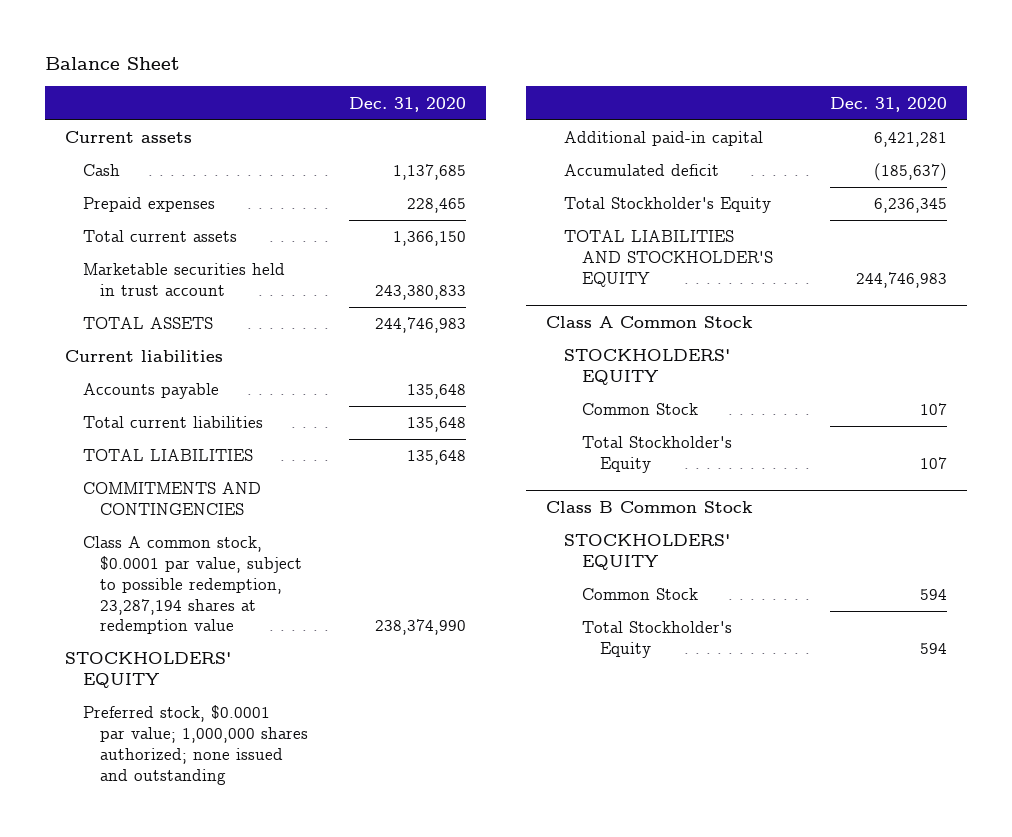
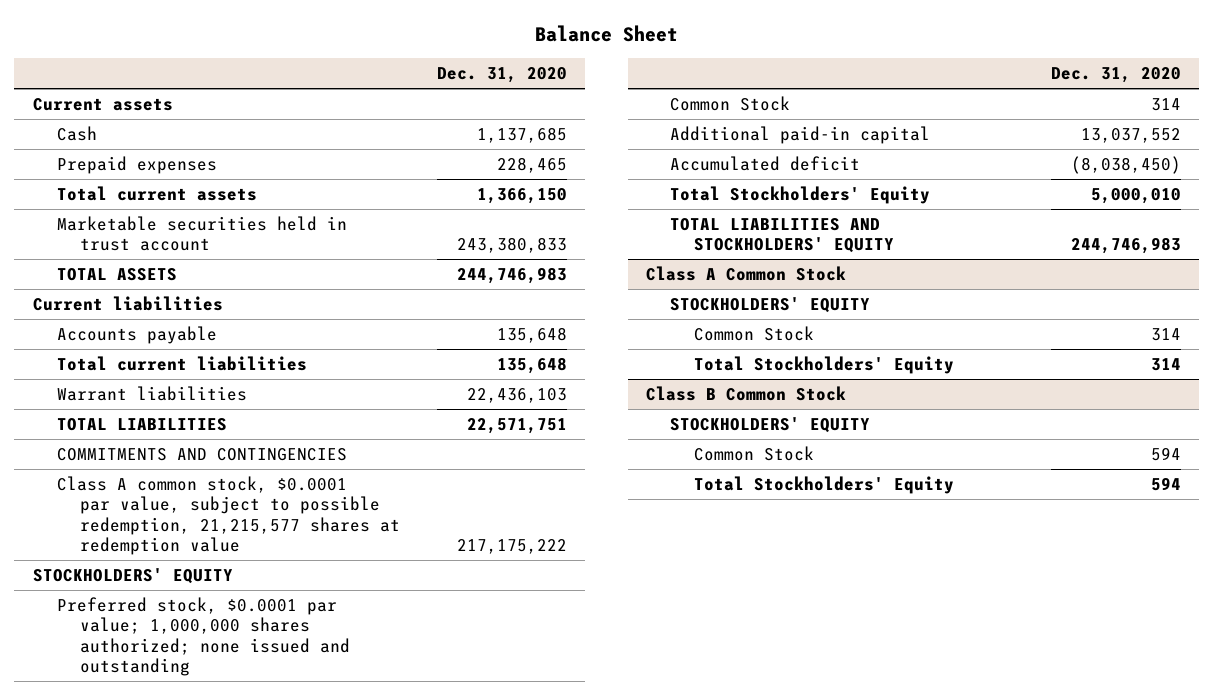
- TOTAL LIABILITIES | 135,648
+ Warrant liabilities | 22,436,103
+ TOTAL LIABILITIES | 22,571,751
- Class A common stock, $0.0001 par value, subject to possible redemption, 23,287,194 shares at redemption value | 238,374,990
+ Class A common stock, $0.0001 par value, subject to possible redemption, 21,215,577 shares at redemption value | 217,175,222
- Additional paid-in capital | 6,421,281
- Accumulated deficit | (185,637)
- Total Stockholder's Equity | 6,236,345
- TOTAL LIABILITIES AND STOCKHOLDER'S EQUITY | 244,746,983
+ Common Stock | 314
+ Additional paid-in capital | 13,037,552
+ Accumulated deficit | (8,038,450)
+ Total Stockholders' Equity | 5,000,010
+ TOTAL LIABILITIES AND STOCKHOLDERS' EQUITY | 244,746,983
@ Class A Common Stock
- Common Stock | 107
- Total Stockholder's Equity | 107
+ Common Stock | 314
+ Total Stockholders' Equity | 314
@ Class B Common Stock
- Total Stockholder's Equity | 594
+ Total Stockholders' Equity | 594

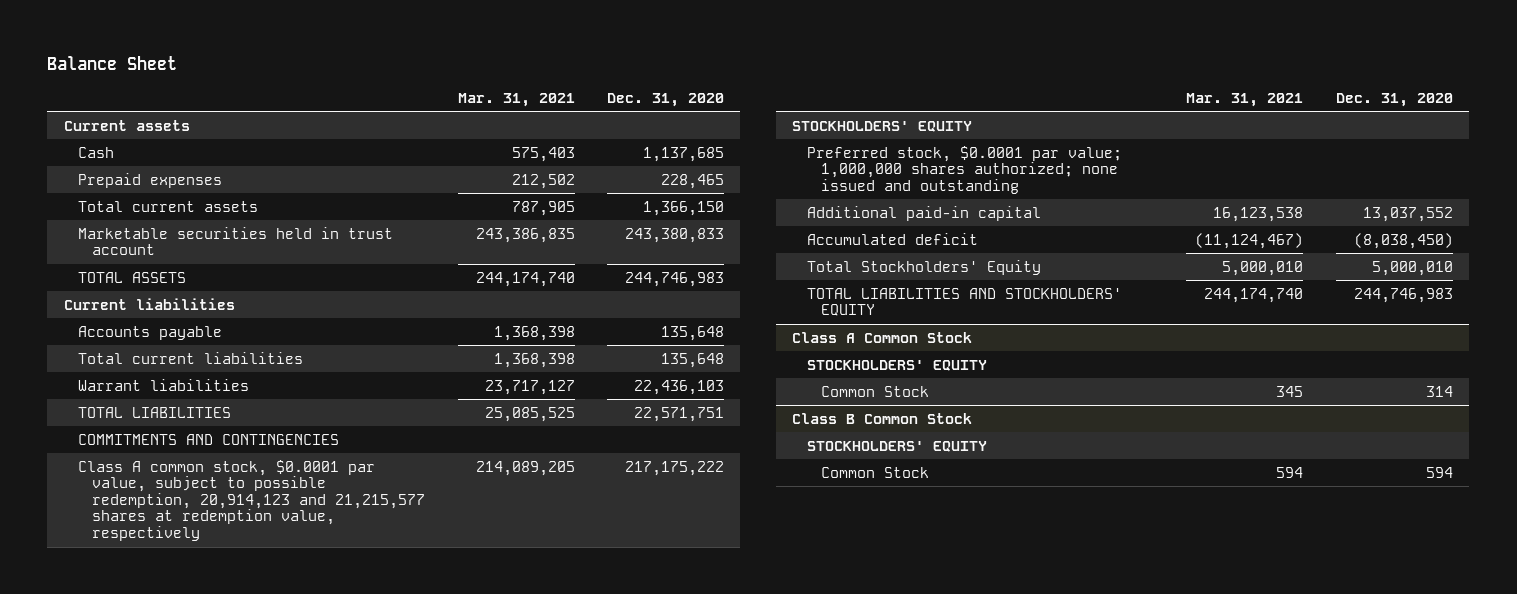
- | Dec. 31, 2020
+ | Mar. 31, 2021 | Dec. 31, 2020
- Class A common stock, $0.0001 par value, subject to possible redemption, 21,215,577 shares at redemption value | 217,175,222
+ Class A common stock, $0.0001 par value, subject to possible redemption, 20,914,123 and 21,215,577 shares at redemption value, respectively | 214,089,205 | 217,175,222
- Common Stock | 314
@ Class A Common Stock
- Total Stockholders' Equity | 314
@ Class B Common Stock
- Total Stockholders' Equity | 594

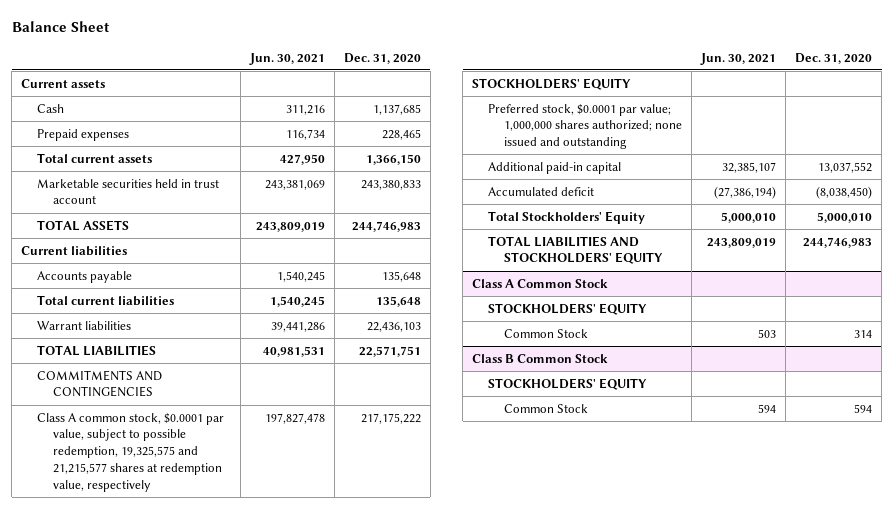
- | Mar. 31, 2021 | Dec. 31, 2020
+ | Jun. 30, 2021 | Dec. 31, 2020
- Class A common stock, $0.0001 par value, subject to possible redemption, 20,914,123 and 21,215,577 shares at redemption value, respectively | 214,089,205 | 217,175,222
+ Class A common stock, $0.0001 par value, subject to possible redemption, 19,325,575 and 21,215,577 shares at redemption value, respectively | 197,827,478 | 217,175,222

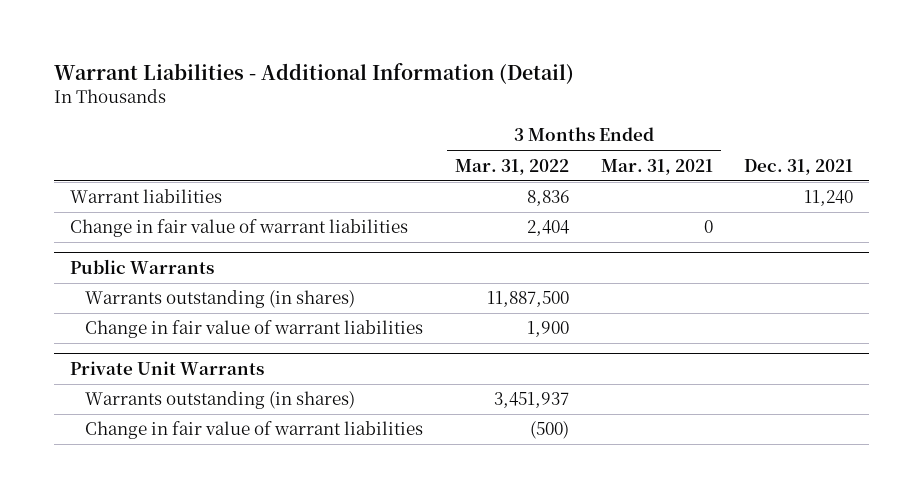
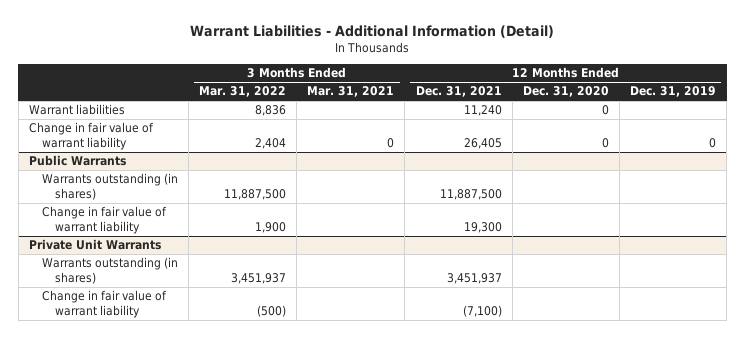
- | 3 Months Ended Mar. 31, 2022 | 3 Months Ended Mar. 31, 2021 | Dec. 31, 2021
+ | 3 Months Ended Mar. 31, 2022 | 3 Months Ended Mar. 31, 2021 | 12 Months Ended Dec. 31, 2021 | 12 Months Ended Dec. 31, 2020 | 12 Months Ended Dec. 31, 2019
- Change in fair value of warrant liabilities | 2,404 | 0 |
+ Change in fair value of warrant liability | 2,404 | 0 | 26,405 | 0 | 0
@ Public Warrants
- Change in fair value of warrant liabilities | 1,900 | |
+ Change in fair value of warrant liability | 1,900 | | 19,300 | |
@ Private Unit Warrants
- Change in fair value of warrant liabilities | (500) | |
+ Change in fair value of warrant liability | (500) | | (7,100) | |

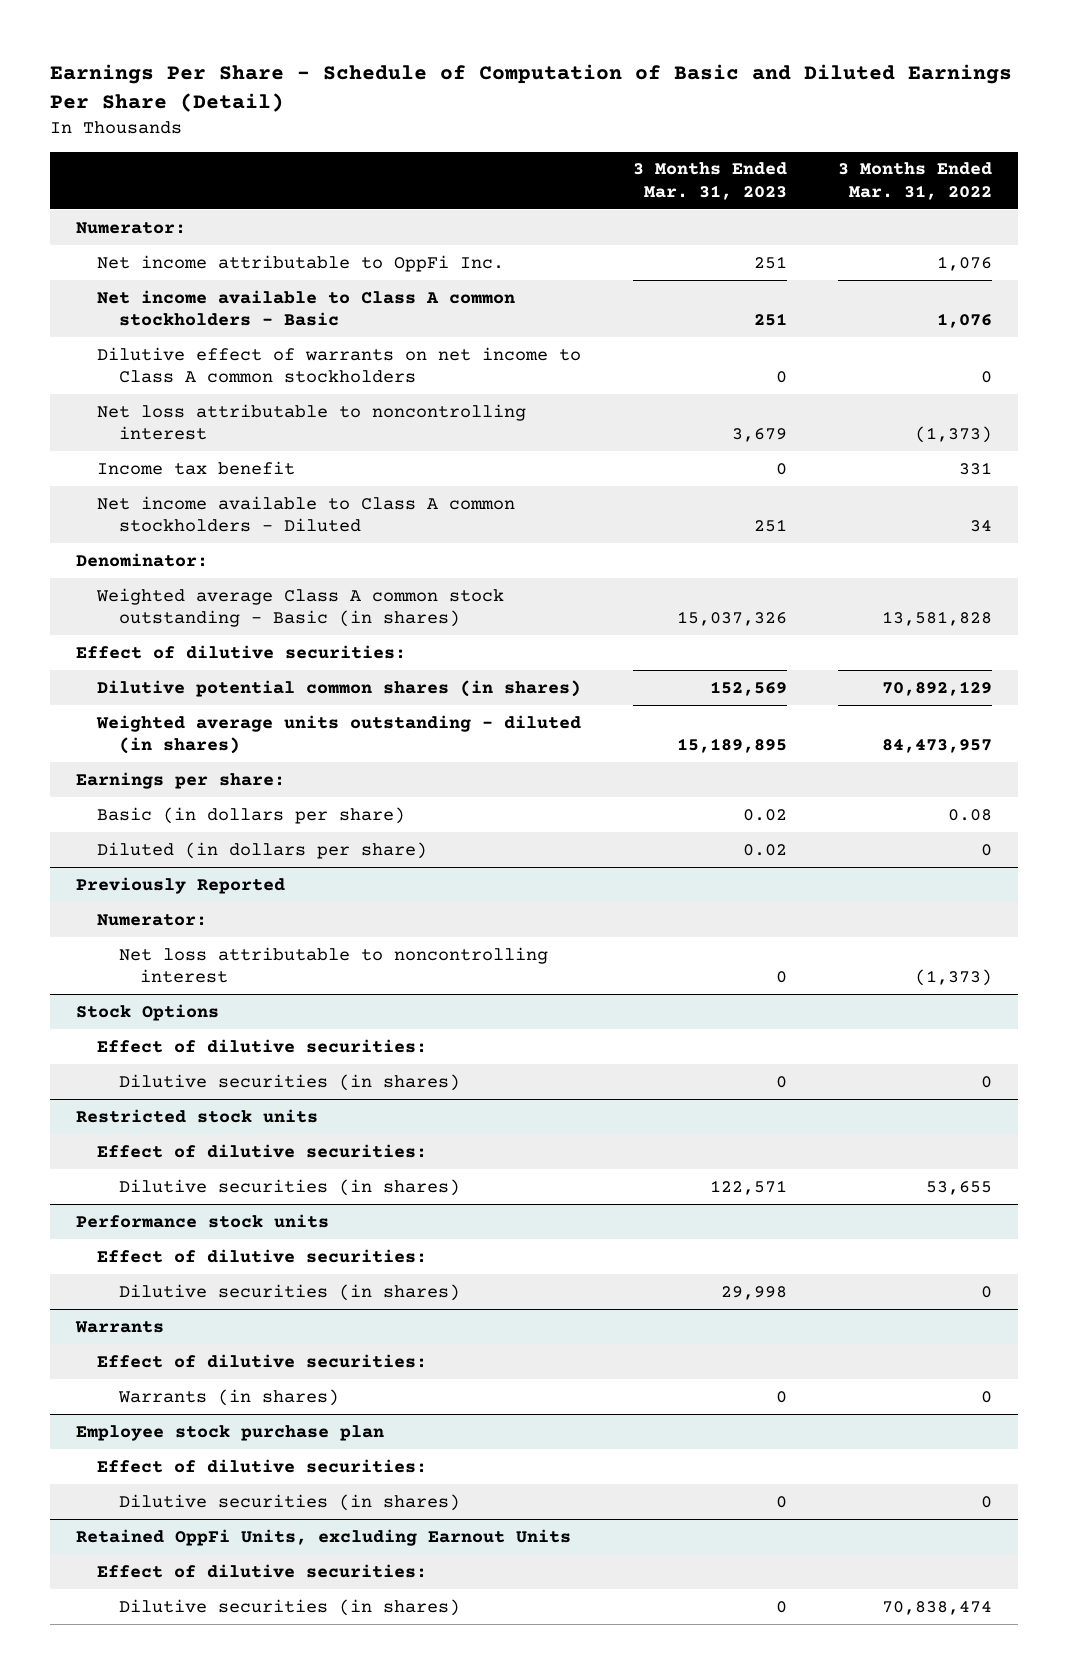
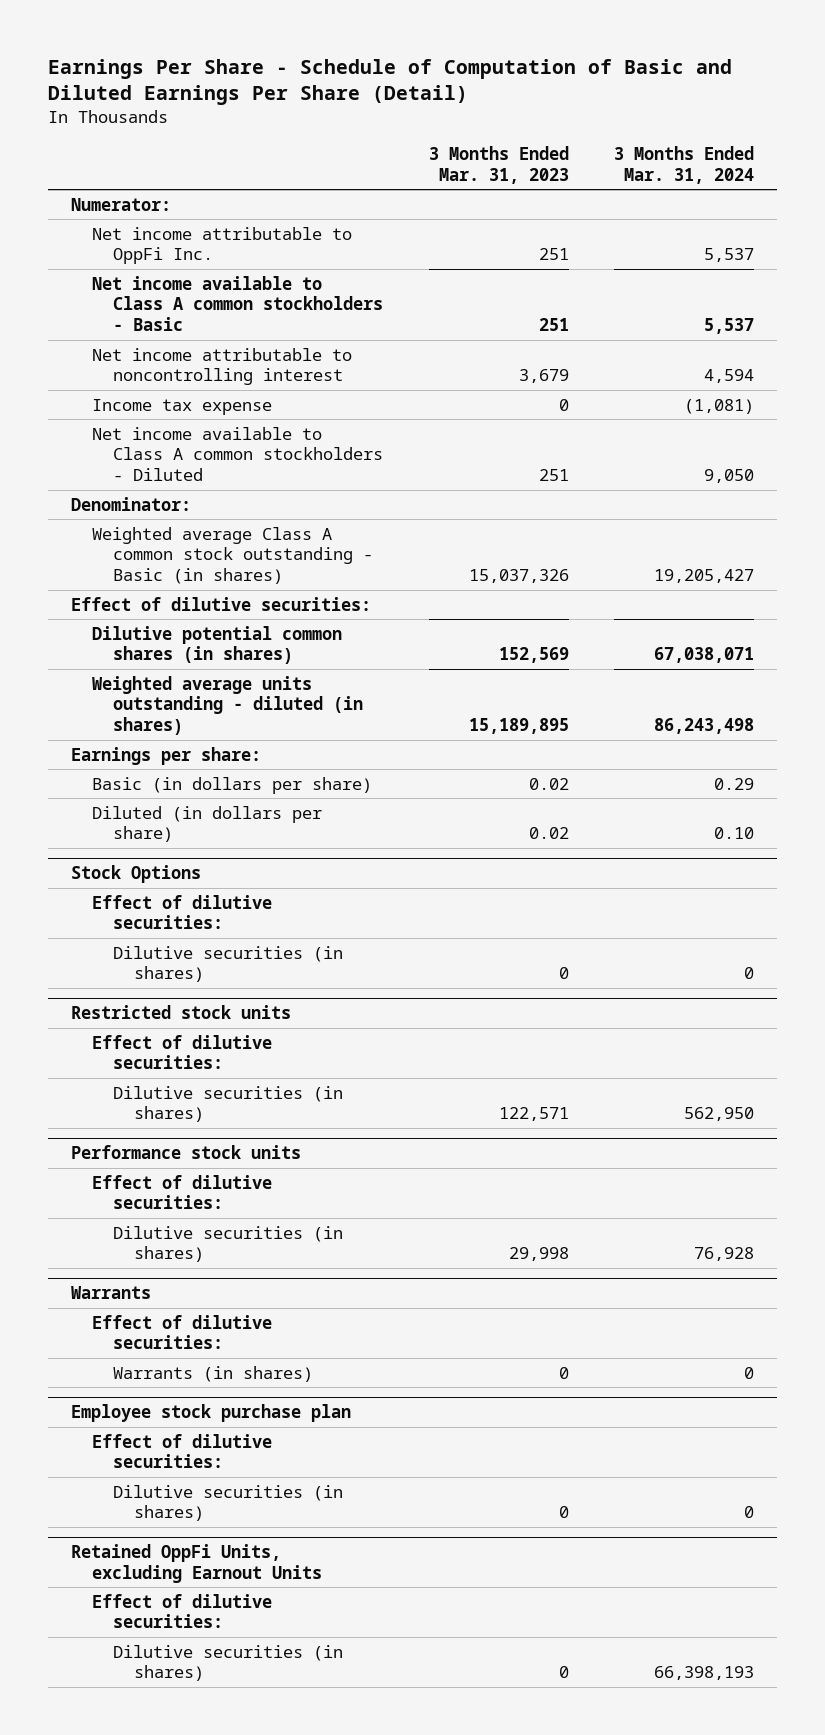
- | 3 Months Ended Mar. 31, 2023 | 3 Months Ended Mar. 31, 2022
+ | 3 Months Ended Mar. 31, 2023 | 3 Months Ended Mar. 31, 2024
- Dilutive effect of warrants on net income to Class A common stockholders | 0 | 0
- Net loss attributable to noncontrolling interest | 3,679 | (1,373)
- Income tax benefit | 0 | 331
+ Net income attributable to noncontrolling interest | 3,679 | 4,594
+ Income tax expense | 0 | (1,081)
- Previously Reported
- Numerator:
- Net loss attributable to noncontrolling interest | 0 | (1,373)

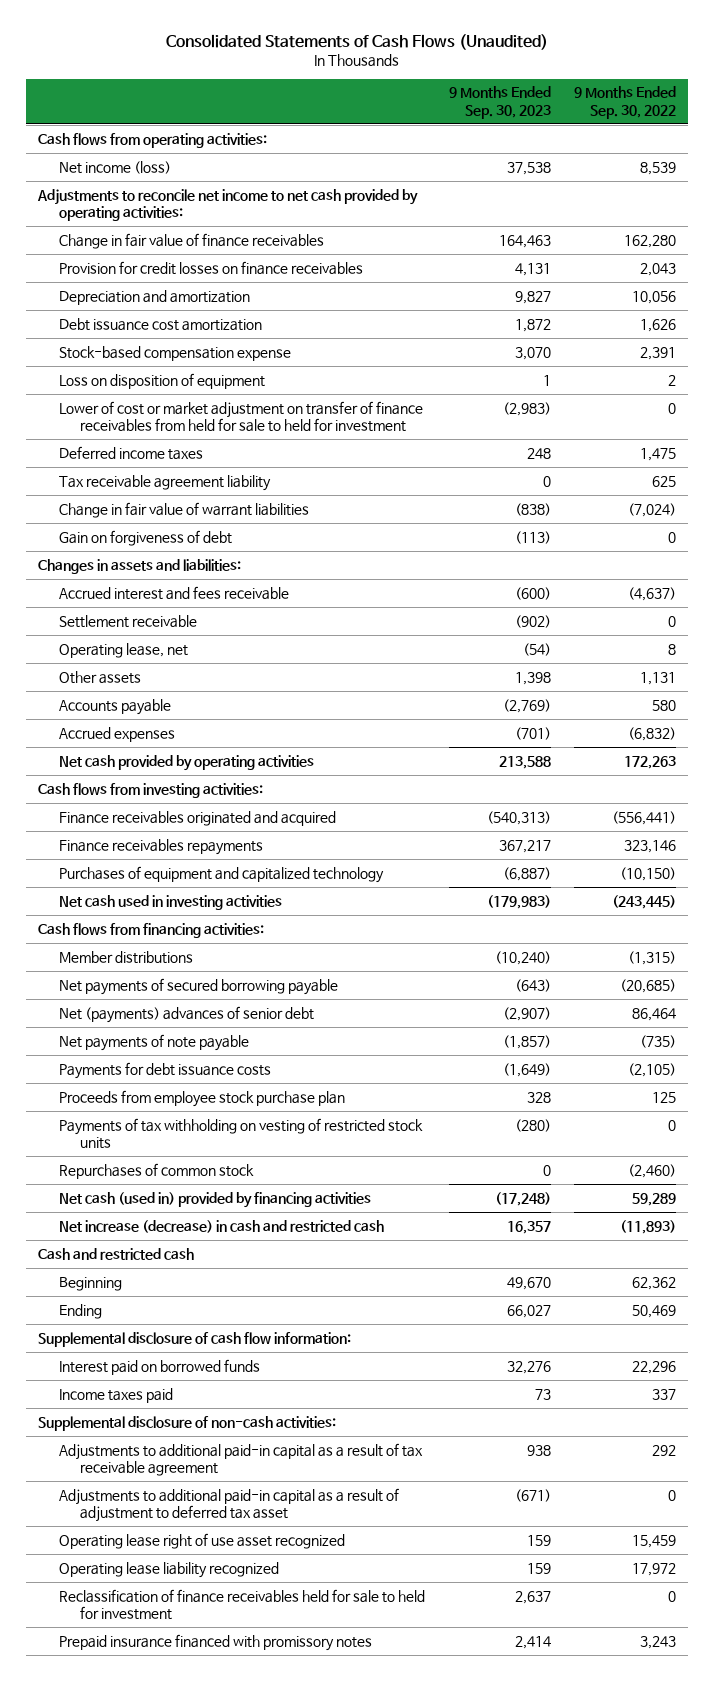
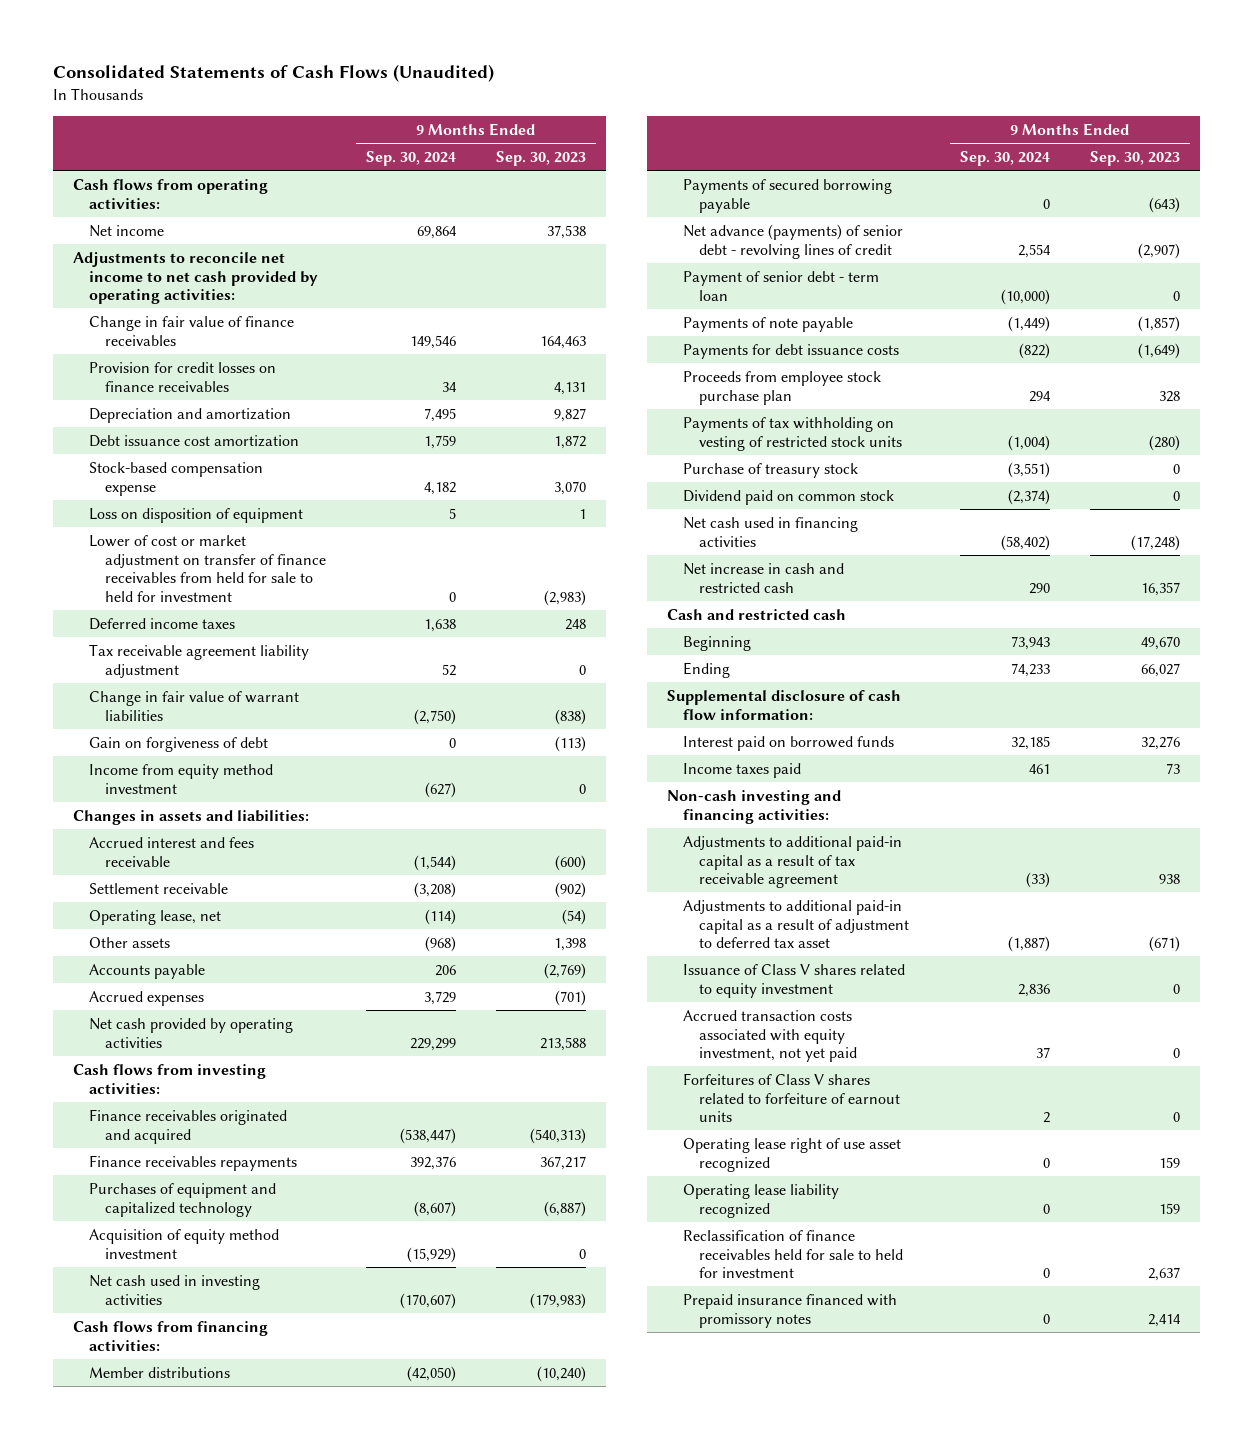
- | 9 Months Ended Sep. 30, 2023 | 9 Months Ended Sep. 30, 2022
+ | 9 Months Ended Sep. 30, 2024 | 9 Months Ended Sep. 30, 2023
- Net income (loss) | 37,538 | 8,539
+ Net income | 69,864 | 37,538
- Tax receivable agreement liability | 0 | 625
+ Tax receivable agreement liability adjustment | 52 | 0
+ Income from equity method investment | (627) | 0
+ Acquisition of equity method investment | (15,929) | 0
- Net payments of secured borrowing payable | (643) | (20,685)
- Net (payments) advances of senior debt | (2,907) | 86,464
- Net payments of note payable | (1,857) | (735)
+ Payments of secured borrowing payable | 0 | (643)
+ Net advance (payments) of senior debt - revolving lines of credit | 2,554 | (2,907)
+ Payment of senior debt - term loan | (10,000) | 0
+ Payments of note payable | (1,449) | (1,857)
- Repurchases of common stock | 0 | (2,460)
- Net cash (used in) provided by financing activities | (17,248) | 59,289
- Net increase (decrease) in cash and restricted cash | 16,357 | (11,893)
+ Purchase of treasury stock | (3,551) | 0
+ Dividend paid on common stock | (2,374) | 0
+ Net cash used in financing activities | (58,402) | (17,248)
+ Net increase in cash and restricted cash | 290 | 16,357
- Supplemental disclosure of non-cash activities:
+ Non-cash investing and financing activities:
+ Issuance of Class V shares related to equity investment | 2,836 | 0
+ Accrued transaction costs associated with equity investment, not yet paid | 37 | 0
+ Forfeitures of Class V shares related to forfeiture of earnout units | 2 | 0

